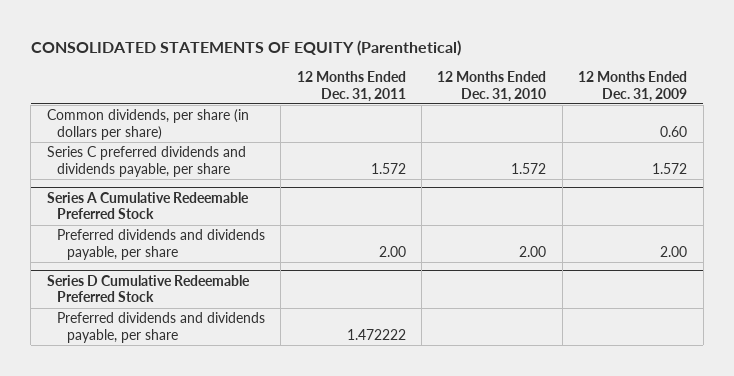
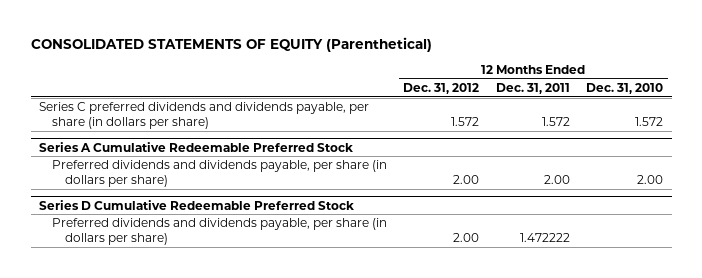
- | 12 Months Ended Dec. 31, 2011 | 12 Months Ended Dec. 31, 2010 | 12 Months Ended Dec. 31, 2009
+ | 12 Months Ended Dec. 31, 2012 | 12 Months Ended Dec. 31, 2011 | 12 Months Ended Dec. 31, 2010
- Common dividends, per share (in dollars per share) | | | 0.60
- Series C preferred dividends and dividends payable, per share | 1.572 | 1.572 | 1.572
+ Series C preferred dividends and dividends payable, per share (in dollars per share) | 1.572 | 1.572 | 1.572
@ Series A Cumulative Redeemable Preferred Stock
- Preferred dividends and dividends payable, per share | 2.00 | 2.00 | 2.00
+ Preferred dividends and dividends payable, per share (in dollars per share) | 2.00 | 2.00 | 2.00
@ Series D Cumulative Redeemable Preferred Stock
- Preferred dividends and dividends payable, per share | 1.472222 | |
+ Preferred dividends and dividends payable, per share (in dollars per share) | 2.00 | 1.472222 |

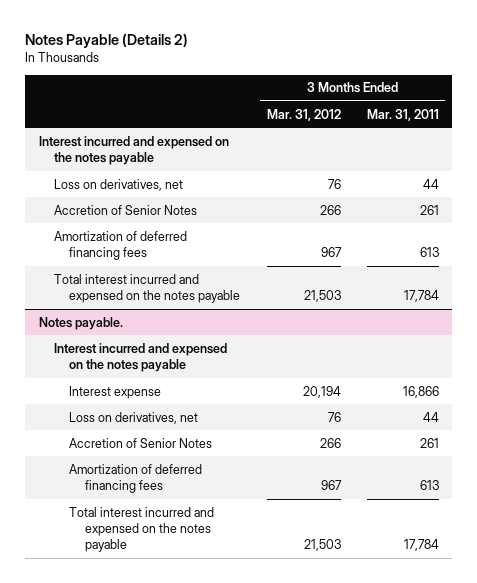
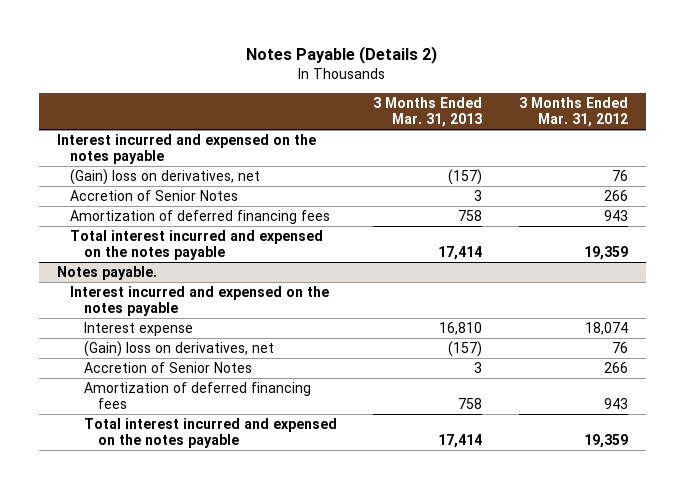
- | 3 Months Ended Mar. 31, 2012 | 3 Months Ended Mar. 31, 2011
+ | 3 Months Ended Mar. 31, 2013 | 3 Months Ended Mar. 31, 2012
- Loss on derivatives, net | 76 | 44
+ (Gain) loss on derivatives, net | (157) | 76
- Amortization of deferred financing fees | 967 | 613
- Total interest incurred and expensed on the notes payable | 21,503 | 17,784
+ Amortization of deferred financing fees | 758 | 943
+ Total interest incurred and expensed on the notes payable | 17,414 | 19,359
@ Notes payable.
- Interest expense | 20,194 | 16,866
- Loss on derivatives, net | 76 | 44
+ Interest expense | 16,810 | 18,074
+ (Gain) loss on derivatives, net | (157) | 76
- Amortization of deferred financing fees | 967 | 613
- Total interest incurred and expensed on the notes payable | 21,503 | 17,784
+ Amortization of deferred financing fees | 758 | 943
+ Total interest incurred and expensed on the notes payable | 17,414 | 19,359

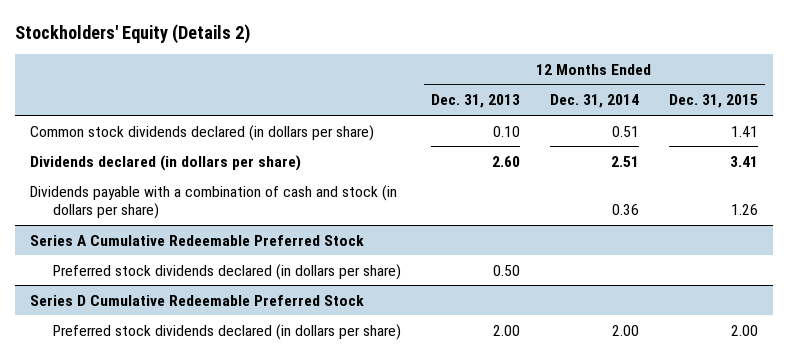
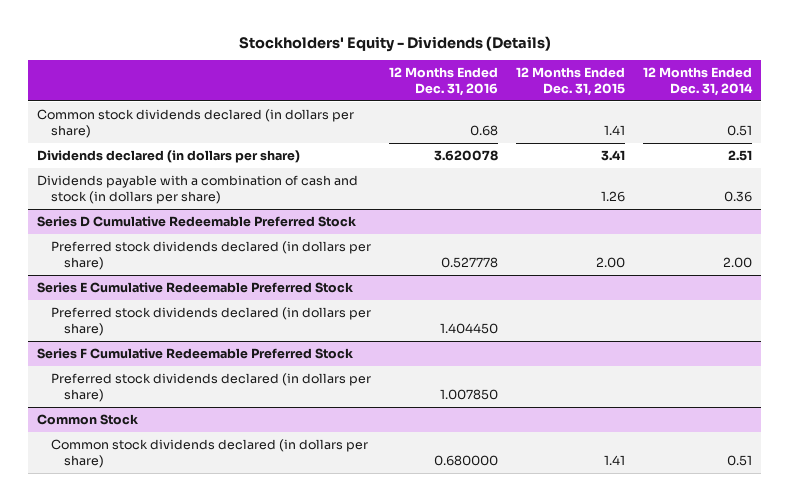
- Stockholders' Equity (Details 2)
+ Stockholders' Equity - Dividends (Details)
- | 12 Months Ended Dec. 31, 2013 | 12 Months Ended Dec. 31, 2014 | 12 Months Ended Dec. 31, 2015
+ | 12 Months Ended Dec. 31, 2016 | 12 Months Ended Dec. 31, 2015 | 12 Months Ended Dec. 31, 2014
- Series A Cumulative Redeemable Preferred Stock
- Preferred stock dividends declared (in dollars per share) | 0.50 | |
+ Series E Cumulative Redeemable Preferred Stock
+ Preferred stock dividends declared (in dollars per share) | 1.404450 | |
+ Series F Cumulative Redeemable Preferred Stock
+ Preferred stock dividends declared (in dollars per share) | 1.007850 | |
+ Common Stock
+ Common stock dividends declared (in dollars per share) | 0.680000 | 1.41 | 0.51

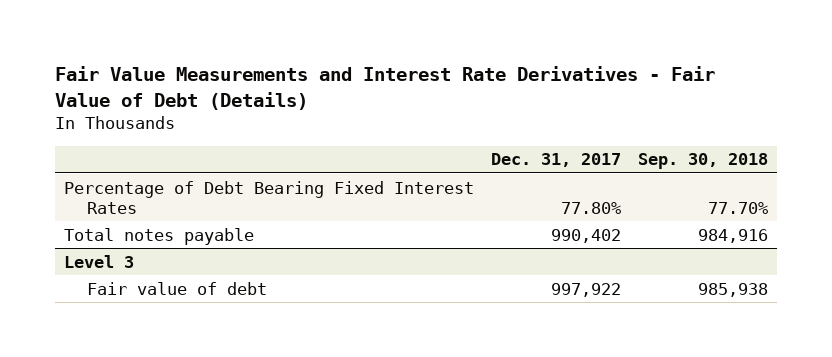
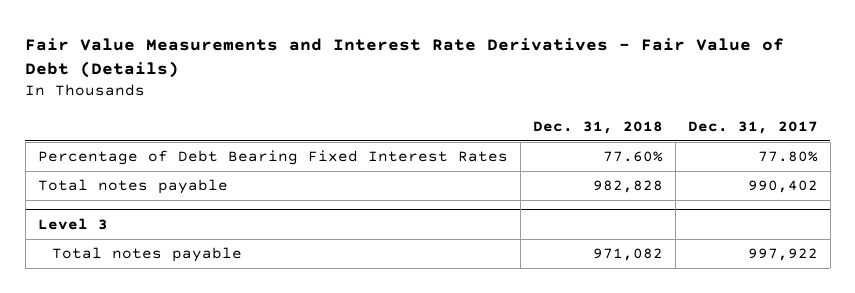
- | Dec. 31, 2017 | Sep. 30, 2018
+ | Dec. 31, 2018 | Dec. 31, 2017
@ Level 3
- Fair value of debt | 997,922 | 985,938
+ Total notes payable | 971,082 | 997,922

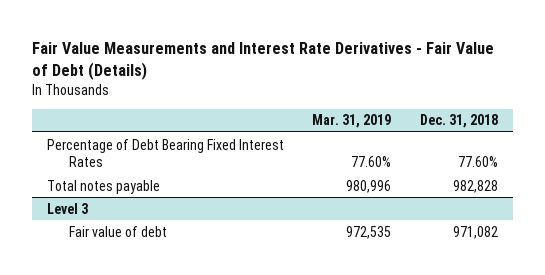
- | Dec. 31, 2018 | Dec. 31, 2017
+ | Mar. 31, 2019 | Dec. 31, 2018
@ Level 3
- Total notes payable | 971,082 | 997,922
+ Fair value of debt | 972,535 | 971,082

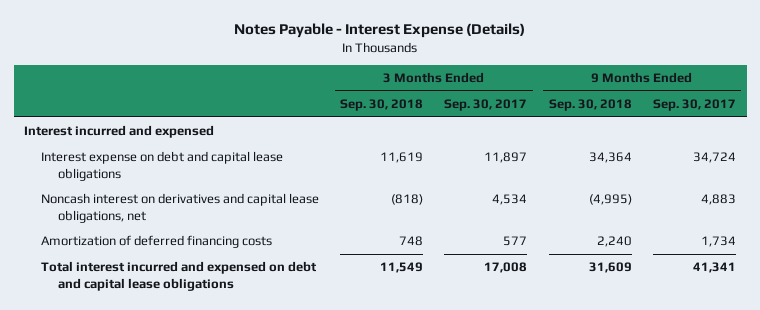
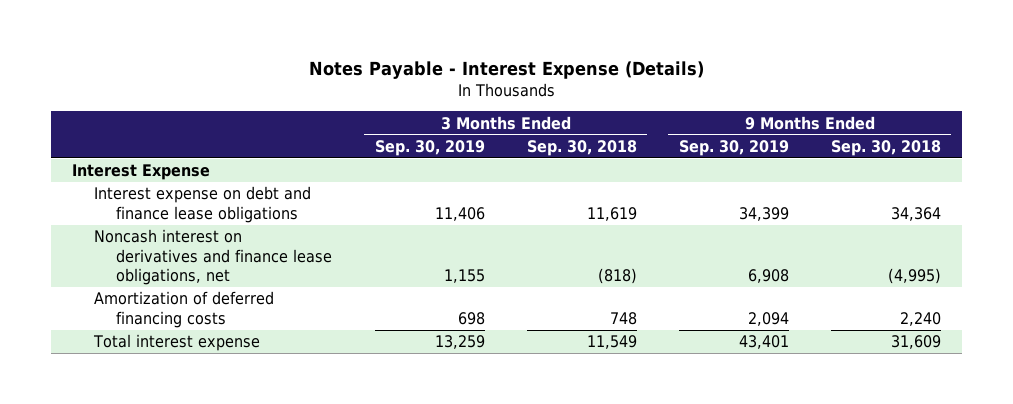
- | 3 Months Ended Sep. 30, 2018 | 3 Months Ended Sep. 30, 2017 | 9 Months Ended Sep. 30, 2018 | 9 Months Ended Sep. 30, 2017
+ | 3 Months Ended Sep. 30, 2019 | 3 Months Ended Sep. 30, 2018 | 9 Months Ended Sep. 30, 2019 | 9 Months Ended Sep. 30, 2018
- Interest incurred and expensed
- Interest expense on debt and capital lease obligations | 11,619 | 11,897 | 34,364 | 34,724
- Noncash interest on derivatives and capital lease obligations, net | (818) | 4,534 | (4,995) | 4,883
+ Interest Expense
+ Interest expense on debt and finance lease obligations | 11,406 | 11,619 | 34,399 | 34,364
+ Noncash interest on derivatives and finance lease obligations, net | 1,155 | (818) | 6,908 | (4,995)
- Total interest incurred and expensed on debt and capital lease obligations | 11,549 | 17,008 | 31,609 | 41,341
+ Total interest expense | 13,259 | 11,549 | 43,401 | 31,609

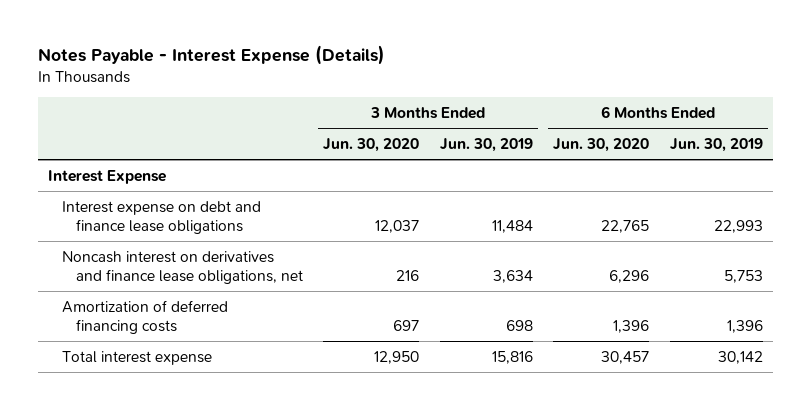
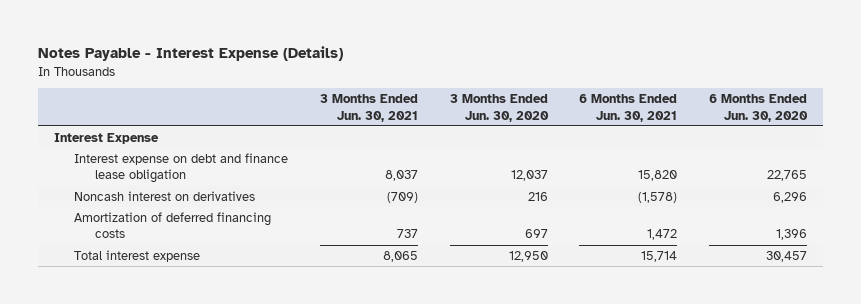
- | 3 Months Ended Jun. 30, 2020 | 3 Months Ended Jun. 30, 2019 | 6 Months Ended Jun. 30, 2020 | 6 Months Ended Jun. 30, 2019
+ | 3 Months Ended Jun. 30, 2021 | 3 Months Ended Jun. 30, 2020 | 6 Months Ended Jun. 30, 2021 | 6 Months Ended Jun. 30, 2020
- Interest expense on debt and finance lease obligations | 12,037 | 11,484 | 22,765 | 22,993
- Noncash interest on derivatives and finance lease obligations, net | 216 | 3,634 | 6,296 | 5,753
+ Interest expense on debt and finance lease obligation | 8,037 | 12,037 | 15,820 | 22,765
+ Noncash interest on derivatives | (709) | 216 | (1,578) | 6,296

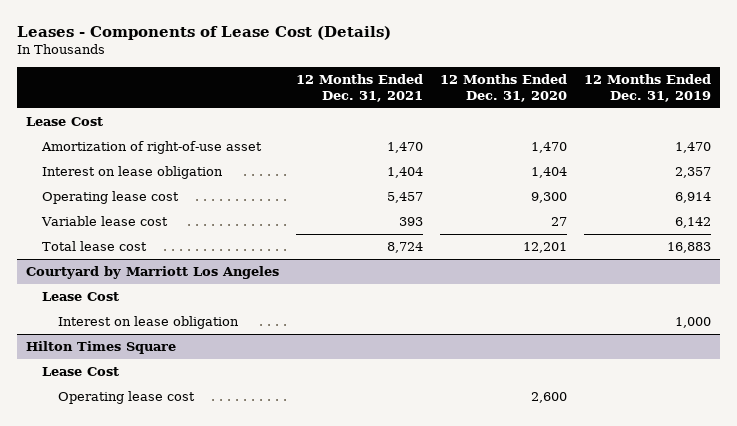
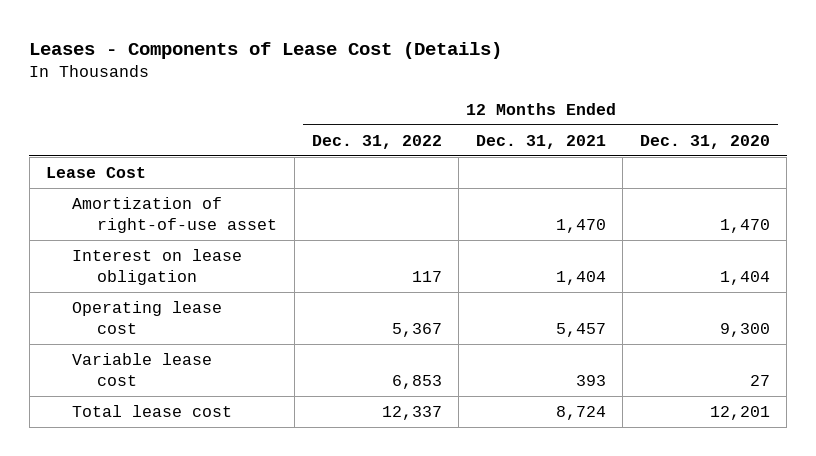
- | 12 Months Ended Dec. 31, 2021 | 12 Months Ended Dec. 31, 2020 | 12 Months Ended Dec. 31, 2019
+ | 12 Months Ended Dec. 31, 2022 | 12 Months Ended Dec. 31, 2021 | 12 Months Ended Dec. 31, 2020
- Courtyard by Marriott Los Angeles
- Lease Cost
- Interest on lease obligation | | | 1,000
- Hilton Times Square
- Lease Cost
- Operating lease cost | | 2,600 |

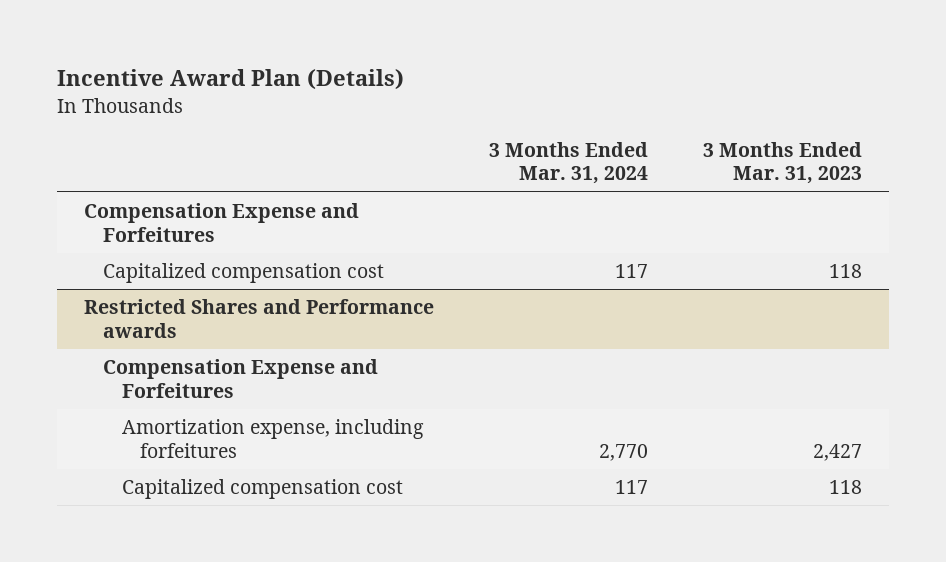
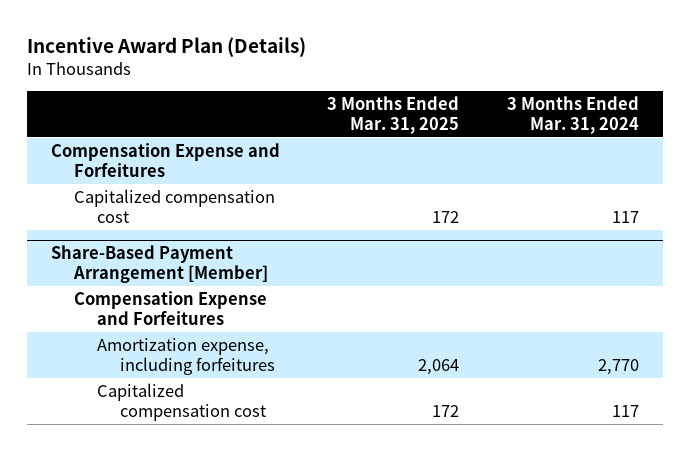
- | 3 Months Ended Mar. 31, 2024 | 3 Months Ended Mar. 31, 2023
+ | 3 Months Ended Mar. 31, 2025 | 3 Months Ended Mar. 31, 2024
- Restricted Shares and Performance awards
+ Share-Based Payment Arrangement [Member]

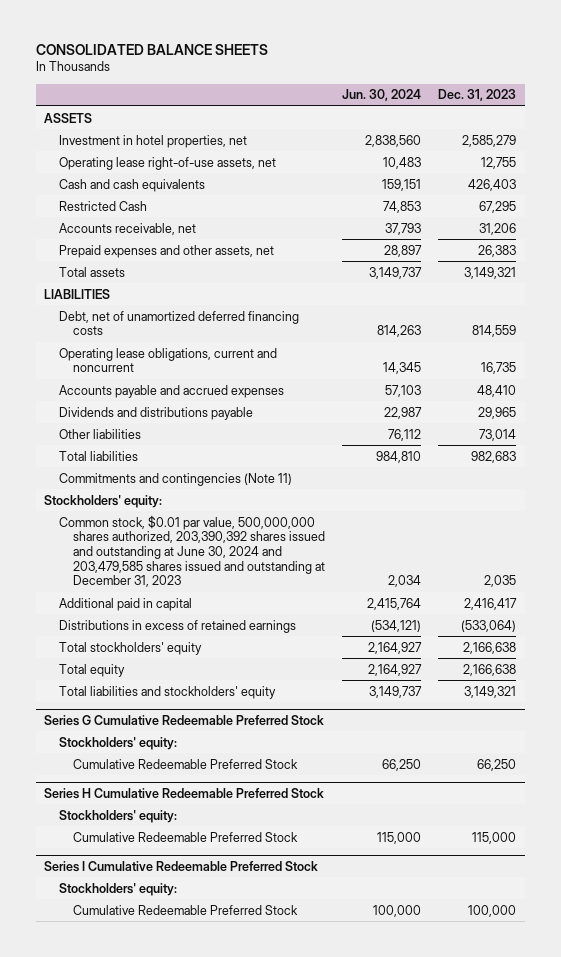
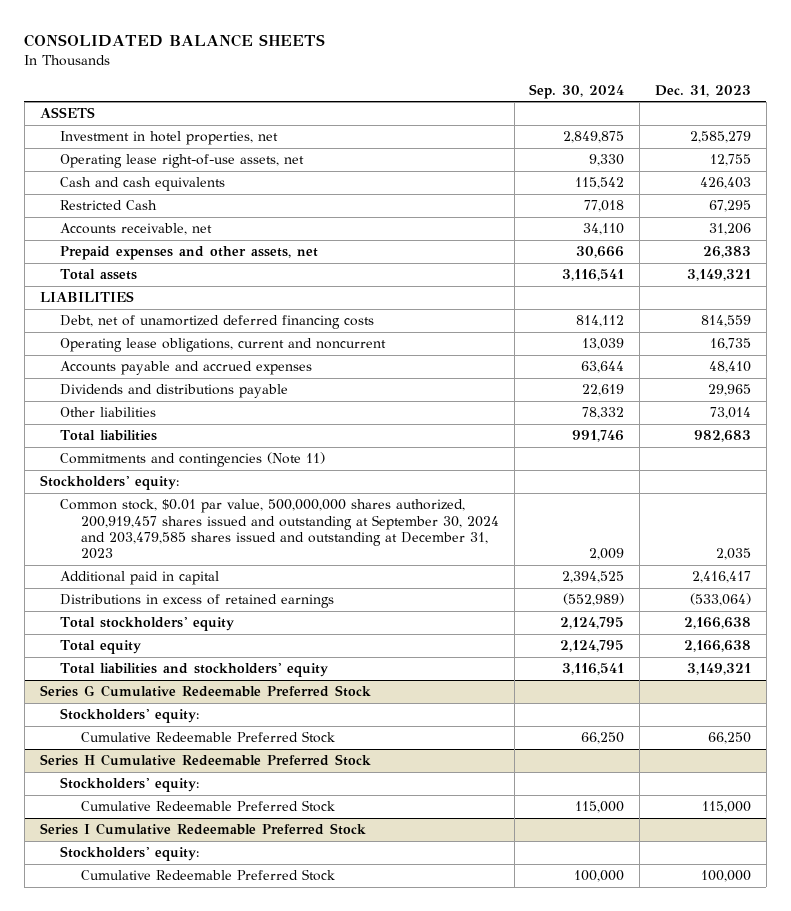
- | Jun. 30, 2024 | Dec. 31, 2023
+ | Sep. 30, 2024 | Dec. 31, 2023
- Common stock, $0.01 par value, 500,000,000 shares authorized, 203,390,392 shares issued and outstanding at June 30, 2024 and 203,479,585 shares issued and outstanding at December 31, 2023 | 2,034 | 2,035
+ Common stock, $0.01 par value, 500,000,000 shares authorized, 200,919,457 shares issued and outstanding at September 30, 2024 and 203,479,585 shares issued and outstanding at December 31, 2023 | 2,009 | 2,035

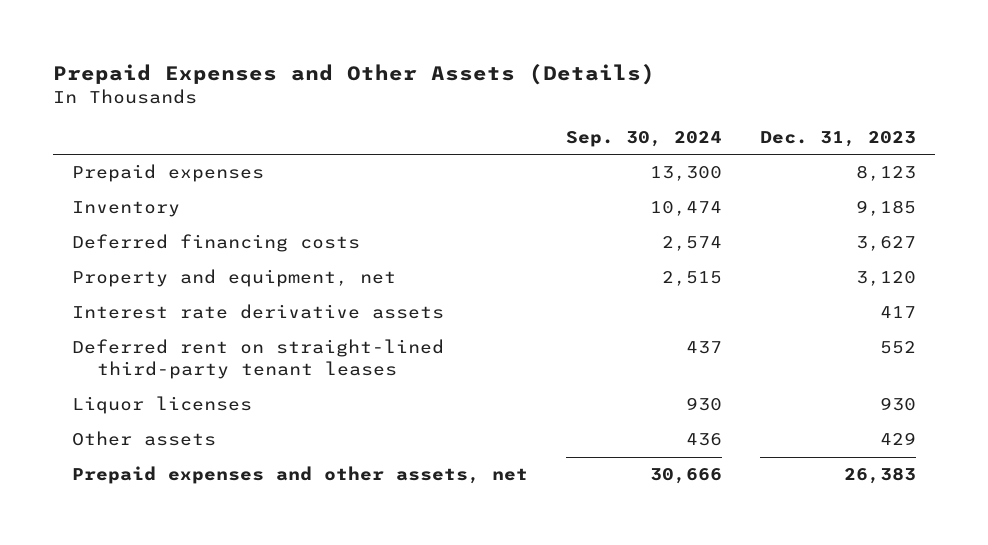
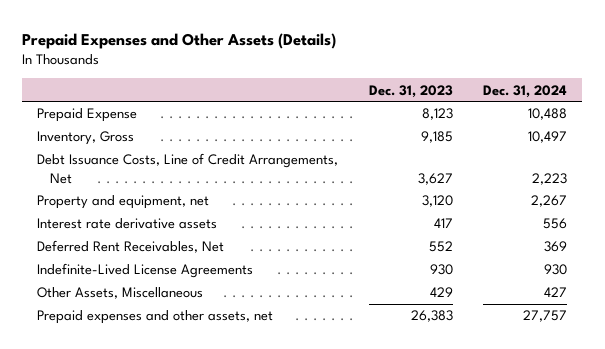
- | Sep. 30, 2024 | Dec. 31, 2023
+ | Dec. 31, 2023 | Dec. 31, 2024
- Prepaid expenses | 13,300 | 8,123
- Inventory | 10,474 | 9,185
- Deferred financing costs | 2,574 | 3,627
+ Prepaid Expense | 8,123 | 10,488
+ Inventory, Gross | 9,185 | 10,497
+ Debt Issuance Costs, Line of Credit Arrangements, Net | 3,627 | 2,223
- Deferred rent on straight-lined third-party tenant leases | 437 | 552
- Liquor licenses | 930 | 930
- Other assets | 436 | 429
+ Deferred Rent Receivables, Net | 552 | 369
+ Indefinite-Lived License Agreements | 930 | 930
+ Other Assets, Miscellaneous | 429 | 427

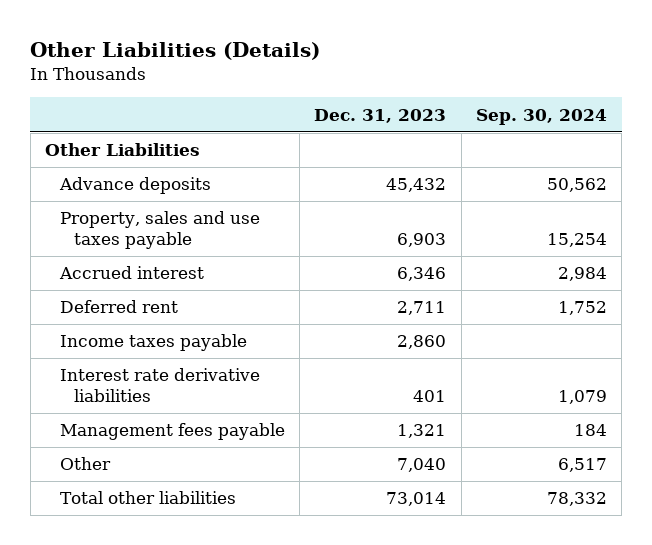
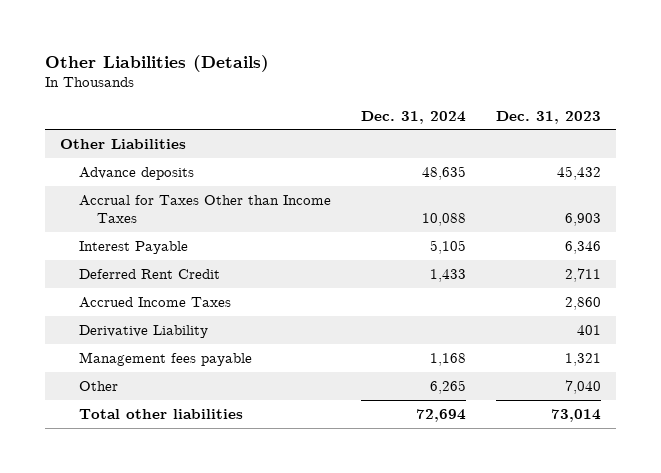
- | Dec. 31, 2023 | Sep. 30, 2024
+ | Dec. 31, 2024 | Dec. 31, 2023
- Property, sales and use taxes payable | 6,903 | 15,254
- Accrued interest | 6,346 | 2,984
- Deferred rent | 2,711 | 1,752
- Income taxes payable | 2,860 |
- Interest rate derivative liabilities | 401 | 1,079
+ Accrual for Taxes Other than Income Taxes | 10,088 | 6,903
+ Interest Payable | 5,105 | 6,346
+ Deferred Rent Credit | 1,433 | 2,711
+ Accrued Income Taxes | | 2,860
+ Derivative Liability | | 401

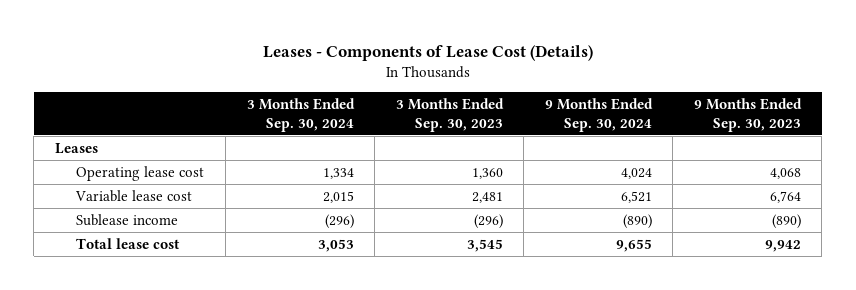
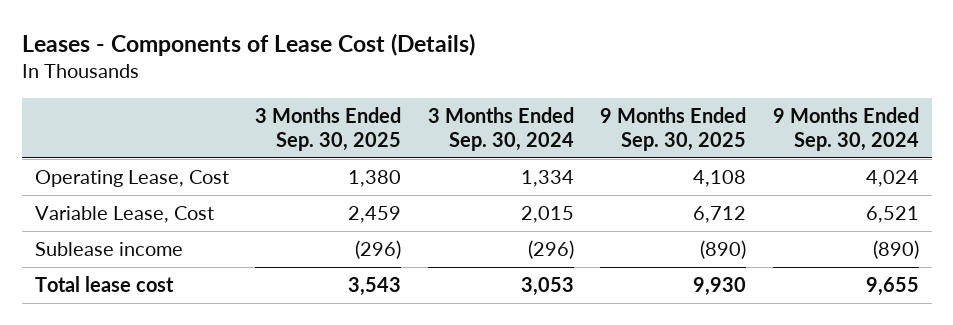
- | 3 Months Ended Sep. 30, 2024 | 3 Months Ended Sep. 30, 2023 | 9 Months Ended Sep. 30, 2024 | 9 Months Ended Sep. 30, 2023
+ | 3 Months Ended Sep. 30, 2025 | 3 Months Ended Sep. 30, 2024 | 9 Months Ended Sep. 30, 2025 | 9 Months Ended Sep. 30, 2024
- Leases
- Operating lease cost | 1,334 | 1,360 | 4,024 | 4,068
- Variable lease cost | 2,015 | 2,481 | 6,521 | 6,764
+ Operating Lease, Cost | 1,380 | 1,334 | 4,108 | 4,024
+ Variable Lease, Cost | 2,459 | 2,015 | 6,712 | 6,521

